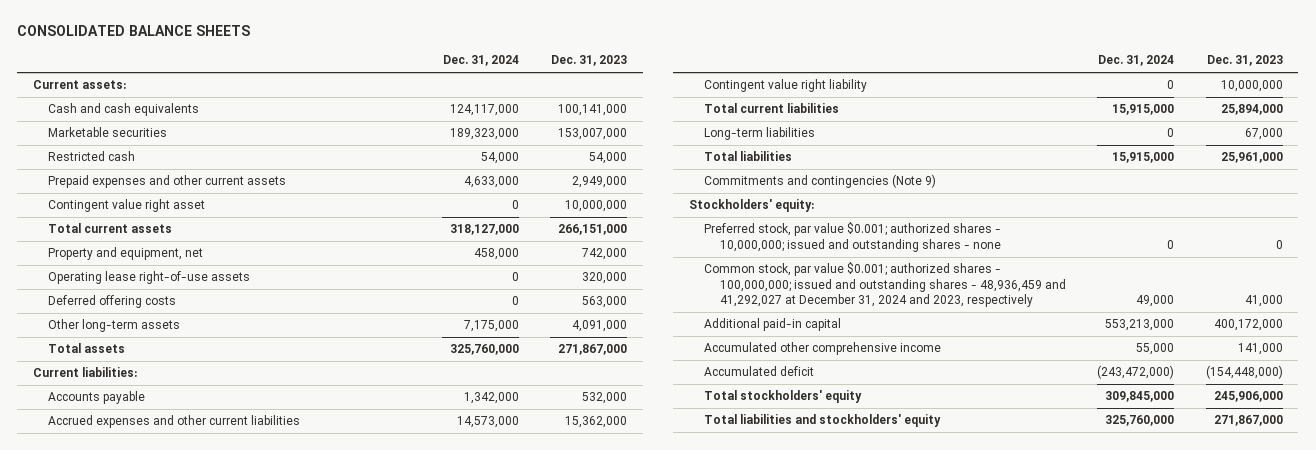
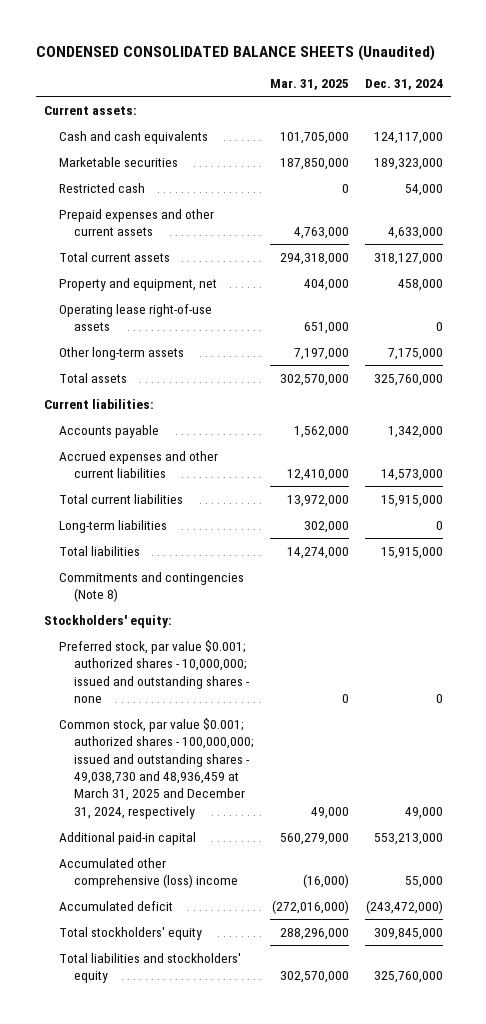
- CONSOLIDATED BALANCE SHEETS
+ CONDENSED CONSOLIDATED BALANCE SHEETS (Unaudited)
- | Dec. 31, 2024 | Dec. 31, 2023
+ | Mar. 31, 2025 | Dec. 31, 2024
- Contingent value right asset | 0 | 10,000,000
- Deferred offering costs | 0 | 563,000
- Contingent value right liability | 0 | 10,000,000
- Commitments and contingencies (Note 9)
+ Commitments and contingencies (Note 8)
- Common stock, par value $0.001; authorized shares - 100,000,000; issued and outstanding shares - 48,936,459 and 41,292,027 at December 31, 2024 and 2023, respectively | 49,000 | 41,000
+ Common stock, par value $0.001; authorized shares - 100,000,000; issued and outstanding shares - 49,038,730 and 48,936,459 at March 31, 2025 and December 31, 2024, respectively | 49,000 | 49,000
- Accumulated other comprehensive income | 55,000 | 141,000
+ Accumulated other comprehensive (loss) income | (16,000) | 55,000

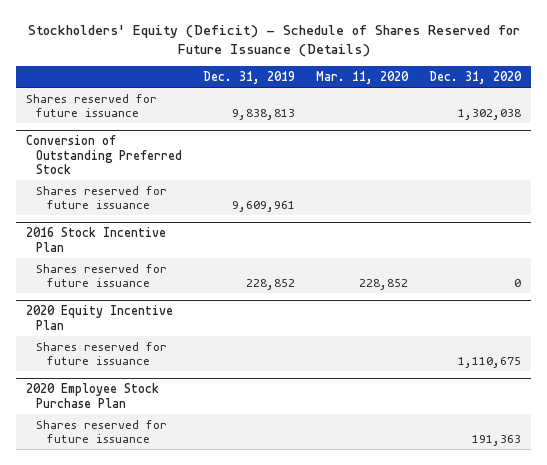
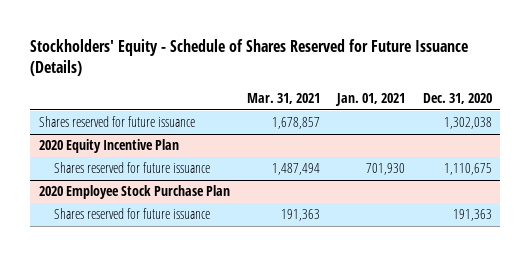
- Stockholders' Equity (Deficit) - Schedule of Shares Reserved for Future Issuance (Details)
+ Stockholders' Equity - Schedule of Shares Reserved for Future Issuance (Details)
- | Dec. 31, 2019 | Mar. 11, 2020 | Dec. 31, 2020
+ | Mar. 31, 2021 | Jan. 01, 2021 | Dec. 31, 2020
- Conversion of Outstanding Preferred Stock
- Shares reserved for future issuance | 9,609,961 | |
- 2016 Stock Incentive Plan
- Shares reserved for future issuance | 228,852 | 228,852 | 0

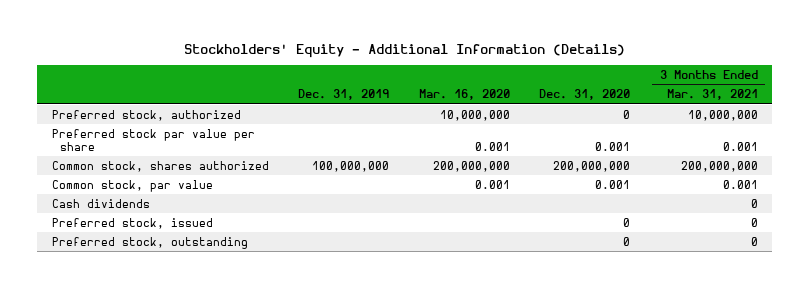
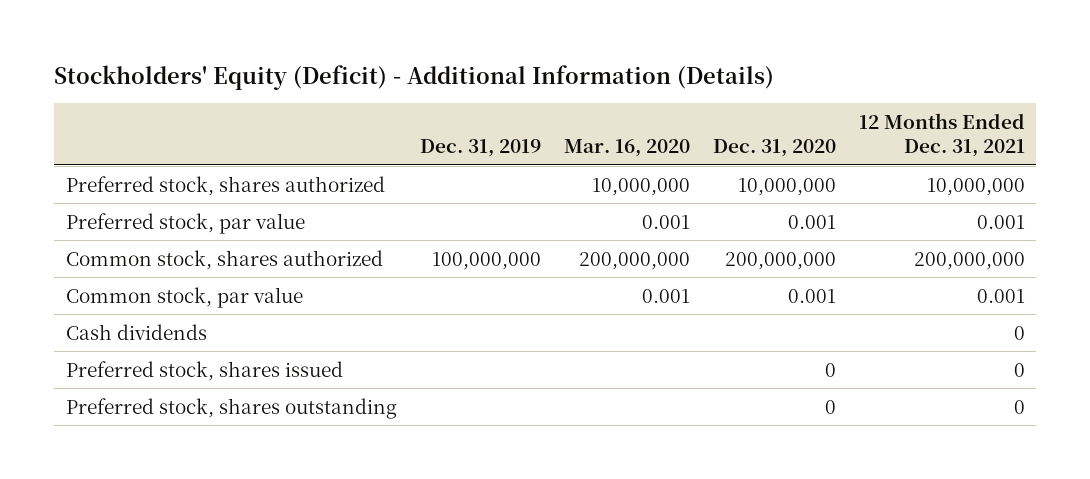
- Stockholders' Equity - Additional Information (Details)
+ Stockholders' Equity (Deficit) - Additional Information (Details)
- | Dec. 31, 2019 | Mar. 16, 2020 | Dec. 31, 2020 | 3 Months Ended Mar. 31, 2021
+ | Dec. 31, 2019 | Mar. 16, 2020 | Dec. 31, 2020 | 12 Months Ended Dec. 31, 2021
- Preferred stock, authorized | | 10,000,000 | 0 | 10,000,000
- Preferred stock par value per share | | 0.001 | 0.001 | 0.001
+ Preferred stock, shares authorized | | 10,000,000 | 10,000,000 | 10,000,000
+ Preferred stock, par value | | 0.001 | 0.001 | 0.001
- Preferred stock, issued | | | 0 | 0
- Preferred stock, outstanding | | | 0 | 0
+ Preferred stock, shares issued | | | 0 | 0
+ Preferred stock, shares outstanding | | | 0 | 0

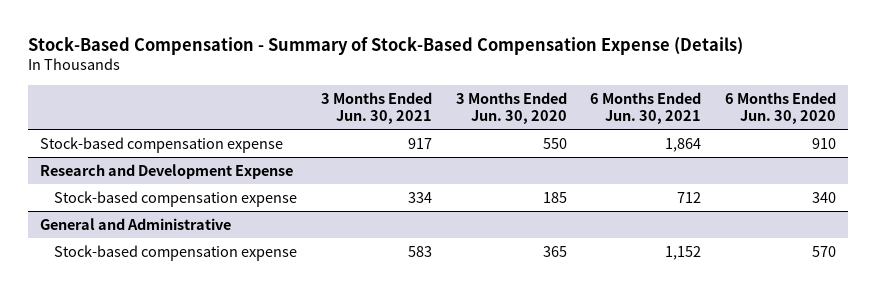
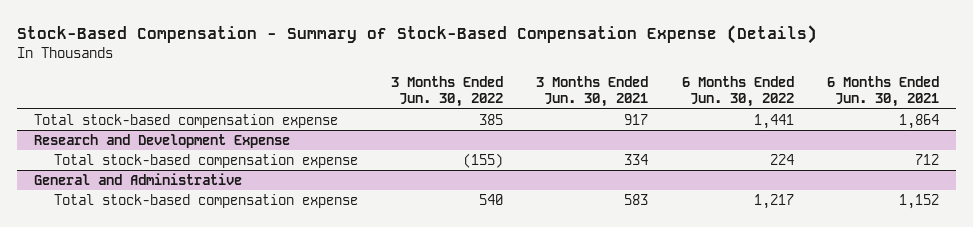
- | 3 Months Ended Jun. 30, 2021 | 3 Months Ended Jun. 30, 2020 | 6 Months Ended Jun. 30, 2021 | 6 Months Ended Jun. 30, 2020
+ | 3 Months Ended Jun. 30, 2022 | 3 Months Ended Jun. 30, 2021 | 6 Months Ended Jun. 30, 2022 | 6 Months Ended Jun. 30, 2021
- Stock-based compensation expense | 917 | 550 | 1,864 | 910
+ Total stock-based compensation expense | 385 | 917 | 1,441 | 1,864
@ Research and Development Expense
- Stock-based compensation expense | 334 | 185 | 712 | 340
+ Total stock-based compensation expense | (155) | 334 | 224 | 712
@ General and Administrative
- Stock-based compensation expense | 583 | 365 | 1,152 | 570
+ Total stock-based compensation expense | 540 | 583 | 1,217 | 1,152

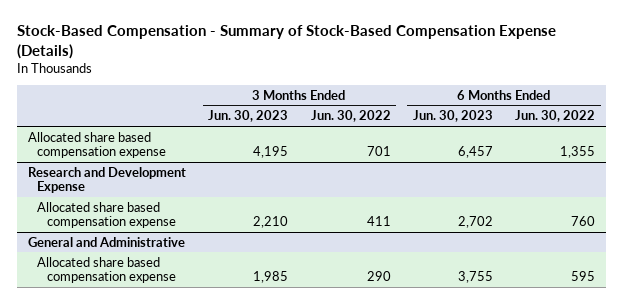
- | 3 Months Ended Jun. 30, 2022 | 3 Months Ended Jun. 30, 2021 | 6 Months Ended Jun. 30, 2022 | 6 Months Ended Jun. 30, 2021
+ | 3 Months Ended Jun. 30, 2023 | 3 Months Ended Jun. 30, 2022 | 6 Months Ended Jun. 30, 2023 | 6 Months Ended Jun. 30, 2022
- Total stock-based compensation expense | 385 | 917 | 1,441 | 1,864
+ Allocated share based compensation expense | 4,195 | 701 | 6,457 | 1,355
@ Research and Development Expense
- Total stock-based compensation expense | (155) | 334 | 224 | 712
+ Allocated share based compensation expense | 2,210 | 411 | 2,702 | 760
@ General and Administrative
- Total stock-based compensation expense | 540 | 583 | 1,217 | 1,152
+ Allocated share based compensation expense | 1,985 | 290 | 3,755 | 595

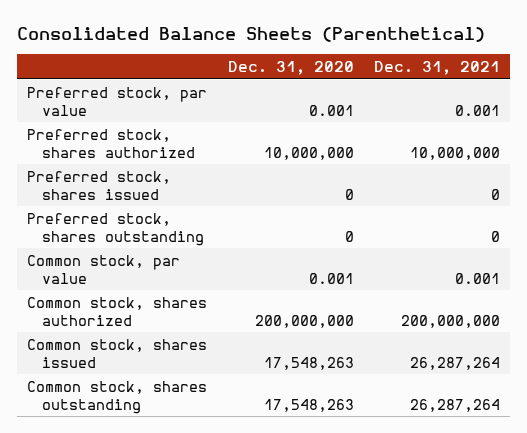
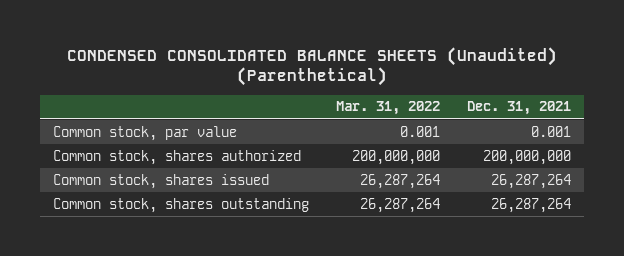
- Consolidated Balance Sheets (Parenthetical)
+ CONDENSED CONSOLIDATED BALANCE SHEETS (Unaudited) (Parenthetical)
- | Dec. 31, 2020 | Dec. 31, 2021
+ | Mar. 31, 2022 | Dec. 31, 2021
- Preferred stock, par value | 0.001 | 0.001
- Preferred stock, shares authorized | 10,000,000 | 10,000,000
- Preferred stock, shares issued | 0 | 0
- Preferred stock, shares outstanding | 0 | 0

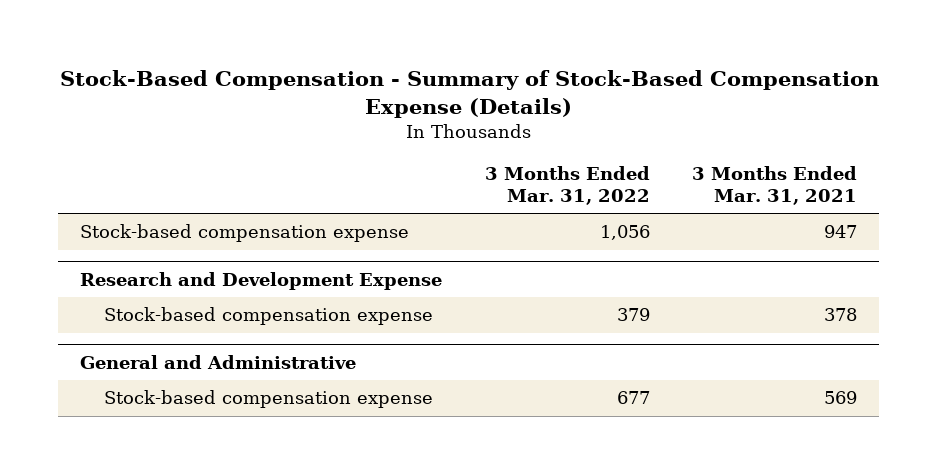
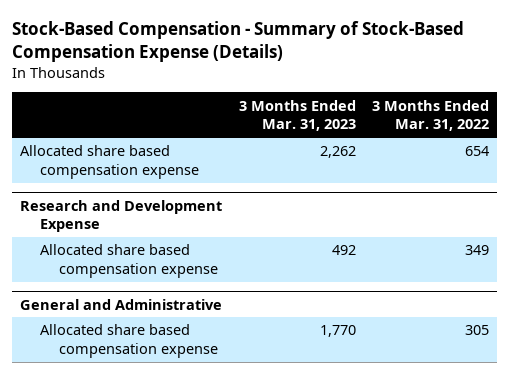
- | 3 Months Ended Mar. 31, 2022 | 3 Months Ended Mar. 31, 2021
+ | 3 Months Ended Mar. 31, 2023 | 3 Months Ended Mar. 31, 2022
- Stock-based compensation expense | 1,056 | 947
+ Allocated share based compensation expense | 2,262 | 654
@ Research and Development Expense
- Stock-based compensation expense | 379 | 378
+ Allocated share based compensation expense | 492 | 349
@ General and Administrative
- Stock-based compensation expense | 677 | 569
+ Allocated share based compensation expense | 1,770 | 305

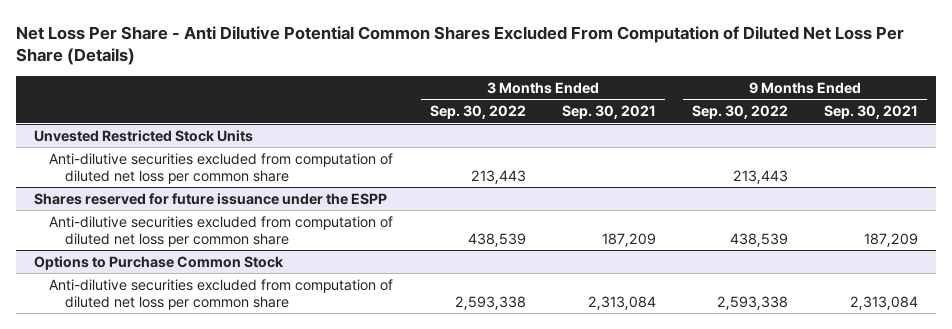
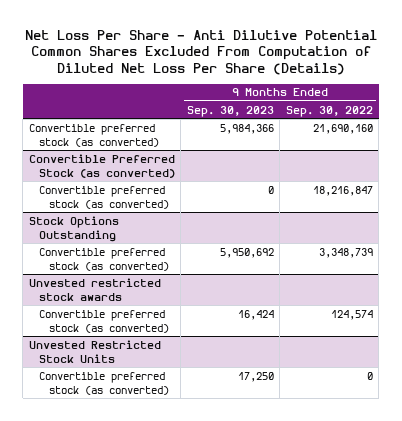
- | 3 Months Ended Sep. 30, 2022 | 3 Months Ended Sep. 30, 2021 | 9 Months Ended Sep. 30, 2022 | 9 Months Ended Sep. 30, 2021
+ | 9 Months Ended Sep. 30, 2023 | 9 Months Ended Sep. 30, 2022
+ Convertible preferred stock (as converted) | 5,984,366 | 21,690,160
+ Convertible Preferred Stock (as converted)
+ Convertible preferred stock (as converted) | 0 | 18,216,847
+ Stock Options Outstanding
+ Convertible preferred stock (as converted) | 5,950,692 | 3,348,739
+ Unvested restricted stock awards
+ Convertible preferred stock (as converted) | 16,424 | 124,574
@ Unvested Restricted Stock Units
- Anti-dilutive securities excluded from computation of diluted net loss per common share | 213,443 | | 213,443 |
- Shares reserved for future issuance under the ESPP
- Anti-dilutive securities excluded from computation of diluted net loss per common share | 438,539 | 187,209 | 438,539 | 187,209
- Options to Purchase Common Stock
- Anti-dilutive securities excluded from computation of diluted net loss per common share | 2,593,338 | 2,313,084 | 2,593,338 | 2,313,084
@ Unvested Restricted Stock Units
+ Convertible preferred stock (as converted) | 17,250 | 0

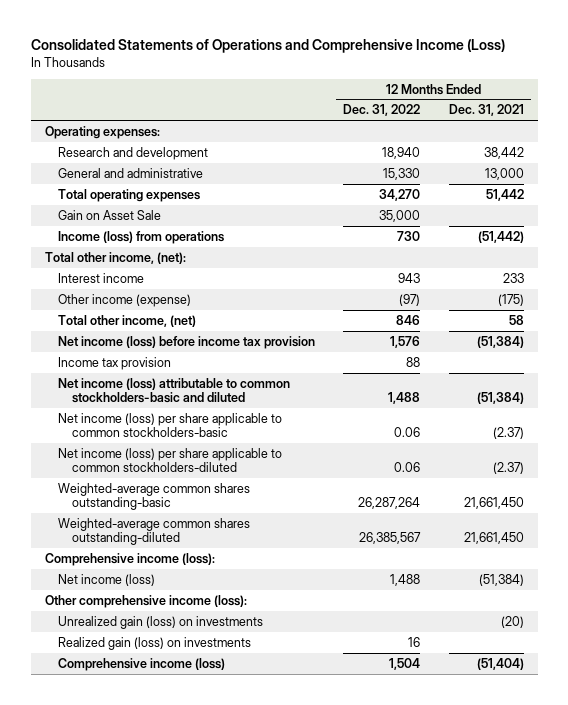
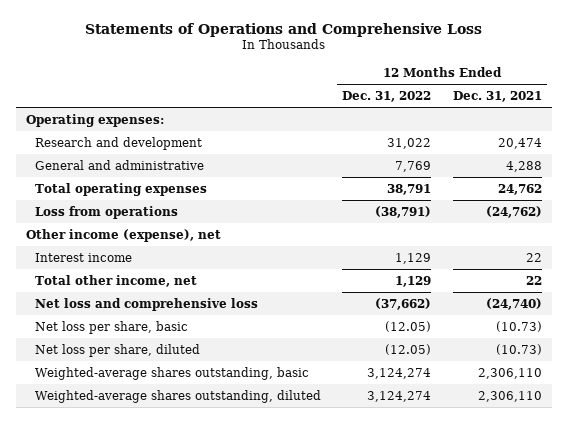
- Consolidated Statements of Operations and Comprehensive Income (Loss)
+ Statements of Operations and Comprehensive Loss
- Research and development | 18,940 | 38,442
- General and administrative | 15,330 | 13,000
- Total operating expenses | 34,270 | 51,442
- Gain on Asset Sale | 35,000 |
- Income (loss) from operations | 730 | (51,442)
- Total other income, (net):
- Interest income | 943 | 233
- Other income (expense) | (97) | (175)
- Total other income, (net) | 846 | 58
- Net income (loss) before income tax provision | 1,576 | (51,384)
- Income tax provision | 88 |
- Net income (loss) attributable to common stockholders-basic and diluted | 1,488 | (51,384)
- Net income (loss) per share applicable to common stockholders-basic | 0.06 | (2.37)
- Net income (loss) per share applicable to common stockholders-diluted | 0.06 | (2.37)
- Weighted-average common shares outstanding-basic | 26,287,264 | 21,661,450
- Weighted-average common shares outstanding-diluted | 26,385,567 | 21,661,450
- Comprehensive income (loss):
- Net income (loss) | 1,488 | (51,384)
- Other comprehensive income (loss):
- Unrealized gain (loss) on investments | | (20)
- Realized gain (loss) on investments | 16 |
- Comprehensive income (loss) | 1,504 | (51,404)
+ Research and development | 31,022 | 20,474
+ General and administrative | 7,769 | 4,288
+ Total operating expenses | 38,791 | 24,762
+ Loss from operations | (38,791) | (24,762)
+ Other income (expense), net
+ Interest income | 1,129 | 22
+ Total other income, net | 1,129 | 22
+ Net loss and comprehensive loss | (37,662) | (24,740)
+ Net loss per share, basic | (12.05) | (10.73)
+ Net loss per share, diluted | (12.05) | (10.73)
+ Weighted-average shares outstanding, basic | 3,124,274 | 2,306,110
+ Weighted-average shares outstanding, diluted | 3,124,274 | 2,306,110

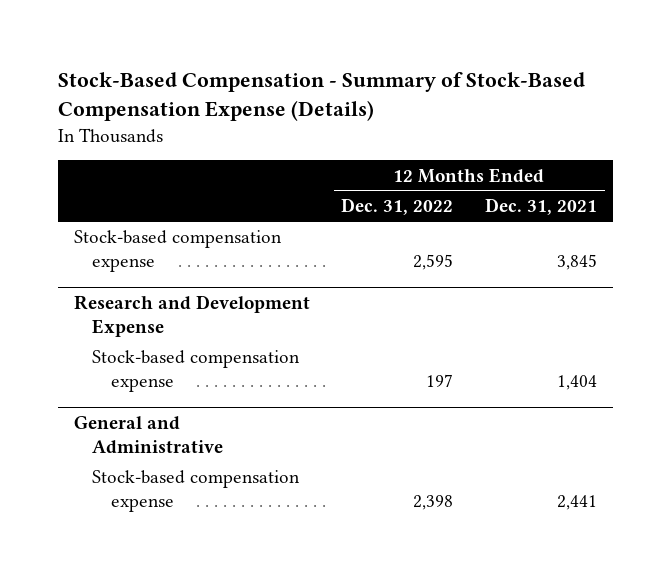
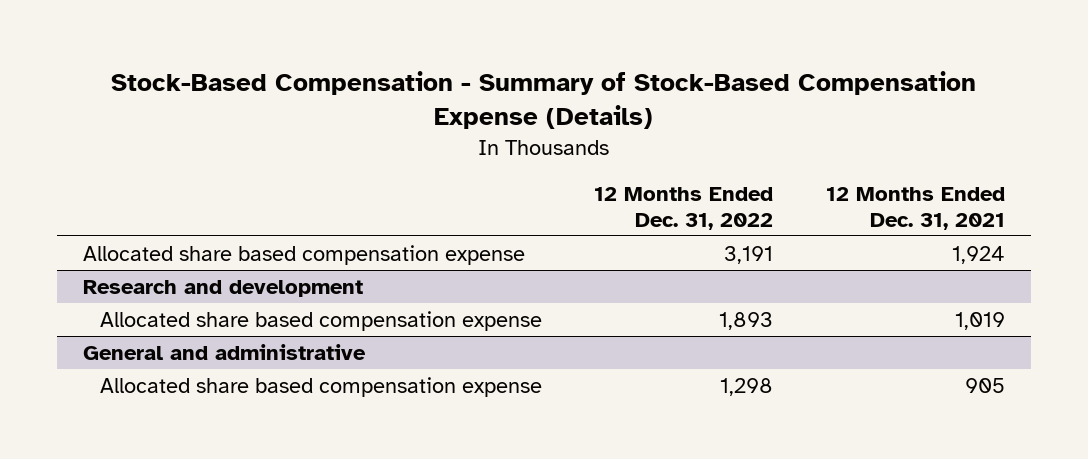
- Stock-based compensation expense | 2,595 | 3,845
- Research and Development Expense
- Stock-based compensation expense | 197 | 1,404
- General and Administrative
- Stock-based compensation expense | 2,398 | 2,441
+ Allocated share based compensation expense | 3,191 | 1,924
+ Research and development
+ Allocated share based compensation expense | 1,893 | 1,019
+ General and administrative
+ Allocated share based compensation expense | 1,298 | 905

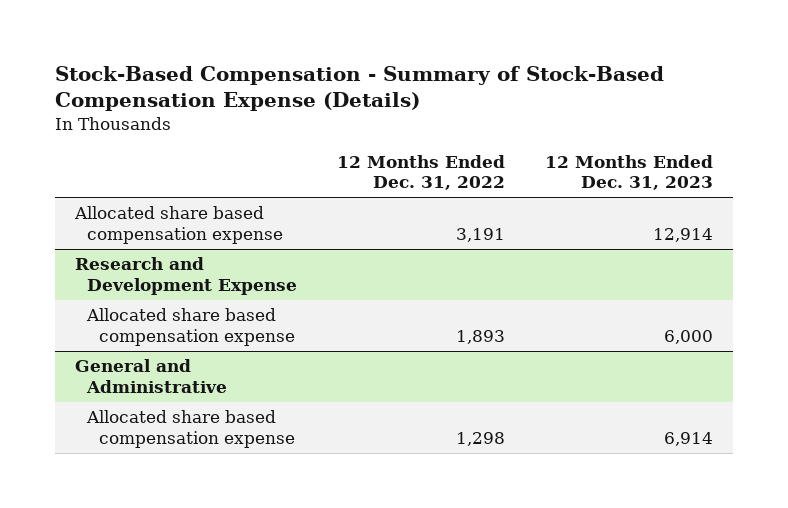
- | 12 Months Ended Dec. 31, 2022 | 12 Months Ended Dec. 31, 2021
+ | 12 Months Ended Dec. 31, 2022 | 12 Months Ended Dec. 31, 2023
- Research and development
+ Research and Development Expense
- General and administrative
+ General and Administrative

